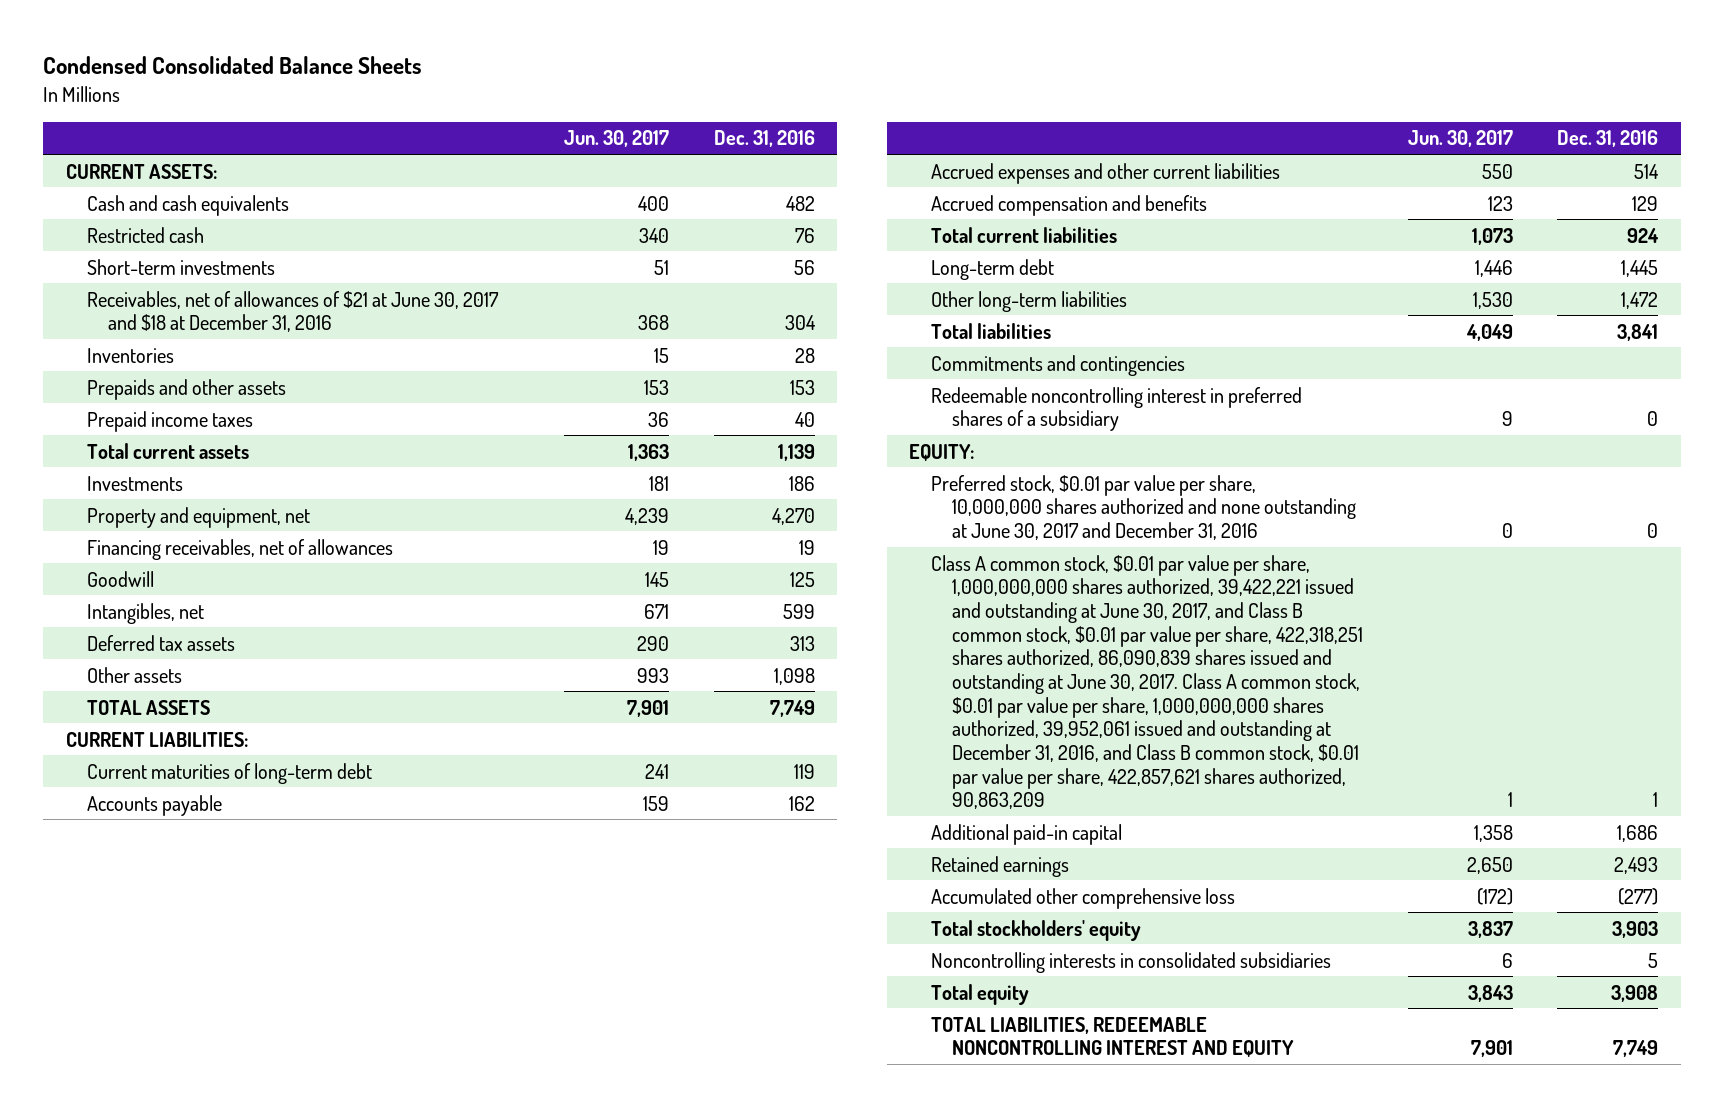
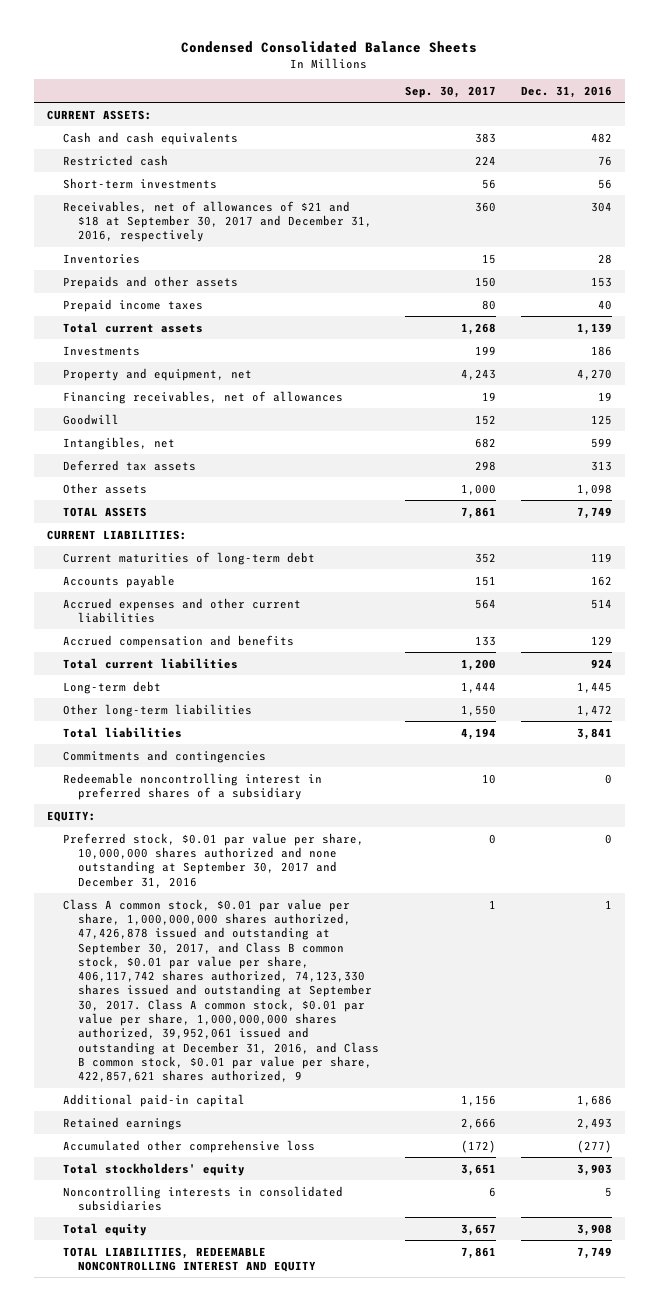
- | Jun. 30, 2017 | Dec. 31, 2016
+ | Sep. 30, 2017 | Dec. 31, 2016
- Receivables, net of allowances of $21 at June 30, 2017 and $18 at December 31, 2016 | 368 | 304
+ Receivables, net of allowances of $21 and $18 at September 30, 2017 and December 31, 2016, respectively | 360 | 304
- Preferred stock, $0.01 par value per share, 10,000,000 shares authorized and none outstanding at June 30, 2017 and December 31, 2016 | 0 | 0
- Class A common stock, $0.01 par value per share, 1,000,000,000 shares authorized, 39,422,221 issued and outstanding at June 30, 2017, and Class B common stock, $0.01 par value per share, 422,318,251 shares authorized, 86,090,839 shares issued and outstanding at June 30, 2017. Class A common stock, $0.01 par value per share, 1,000,000,000 shares authorized, 39,952,061 issued and outstanding at December 31, 2016, and Class B common stock, $0.01 par value per share, 422,857,621 shares authorized, 90,863,209 | 1 | 1
+ Preferred stock, $0.01 par value per share, 10,000,000 shares authorized and none outstanding at September 30, 2017 and December 31, 2016 | 0 | 0
+ Class A common stock, $0.01 par value per share, 1,000,000,000 shares authorized, 47,426,878 issued and outstanding at September 30, 2017, and Class B common stock, $0.01 par value per share, 406,117,742 shares authorized, 74,123,330 shares issued and outstanding at September 30, 2017. Class A common stock, $0.01 par value per share, 1,000,000,000 shares authorized, 39,952,061 issued and outstanding at December 31, 2016, and Class B common stock, $0.01 par value per share, 422,857,621 shares authorized, 9 | 1 | 1

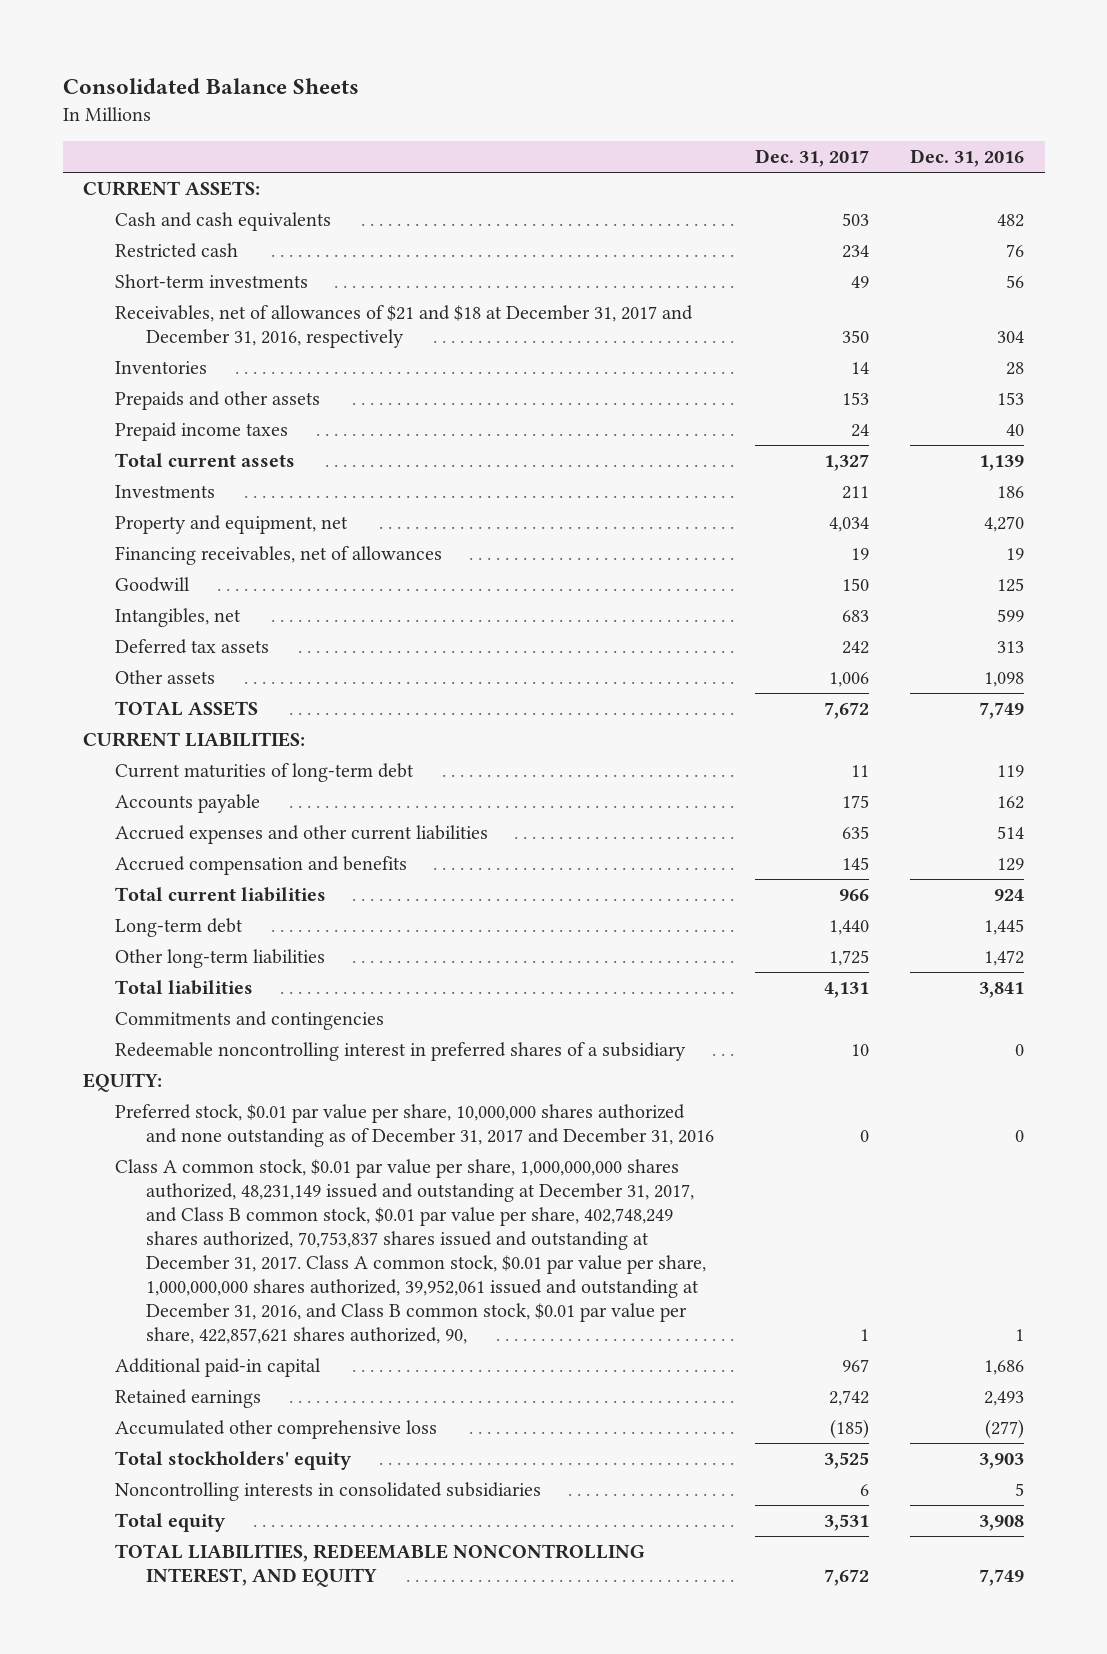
- Condensed Consolidated Balance Sheets
+ Consolidated Balance Sheets
- | Sep. 30, 2017 | Dec. 31, 2016
+ | Dec. 31, 2017 | Dec. 31, 2016
- Receivables, net of allowances of $21 and $18 at September 30, 2017 and December 31, 2016, respectively | 360 | 304
+ Receivables, net of allowances of $21 and $18 at December 31, 2017 and December 31, 2016, respectively | 350 | 304
- Preferred stock, $0.01 par value per share, 10,000,000 shares authorized and none outstanding at September 30, 2017 and December 31, 2016 | 0 | 0
- Class A common stock, $0.01 par value per share, 1,000,000,000 shares authorized, 47,426,878 issued and outstanding at September 30, 2017, and Class B common stock, $0.01 par value per share, 406,117,742 shares authorized, 74,123,330 shares issued and outstanding at September 30, 2017. Class A common stock, $0.01 par value per share, 1,000,000,000 shares authorized, 39,952,061 issued and outstanding at December 31, 2016, and Class B common stock, $0.01 par value per share, 422,857,621 shares authorized, 9 | 1 | 1
+ Preferred stock, $0.01 par value per share, 10,000,000 shares authorized and none outstanding as of December 31, 2017 and December 31, 2016 | 0 | 0
+ Class A common stock, $0.01 par value per share, 1,000,000,000 shares authorized, 48,231,149 issued and outstanding at December 31, 2017, and Class B common stock, $0.01 par value per share, 402,748,249 shares authorized, 70,753,837 shares issued and outstanding at December 31, 2017. Class A common stock, $0.01 par value per share, 1,000,000,000 shares authorized, 39,952,061 issued and outstanding at December 31, 2016, and Class B common stock, $0.01 par value per share, 422,857,621 shares authorized, 90, | 1 | 1
- TOTAL LIABILITIES, REDEEMABLE NONCONTROLLING INTEREST AND EQUITY | 7,861 | 7,749
+ TOTAL LIABILITIES, REDEEMABLE NONCONTROLLING INTEREST, AND EQUITY | 7,672 | 7,749

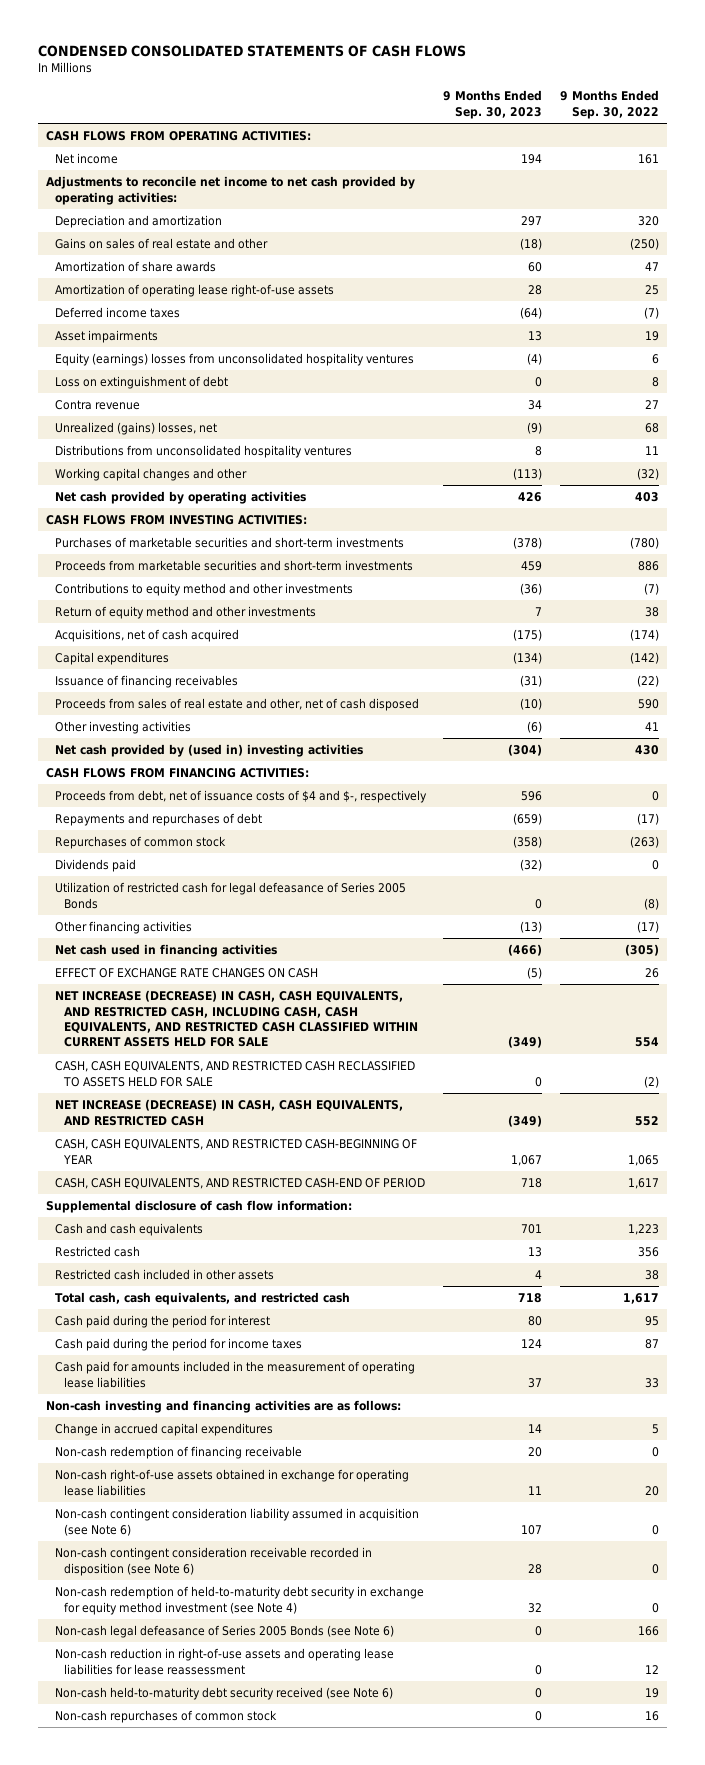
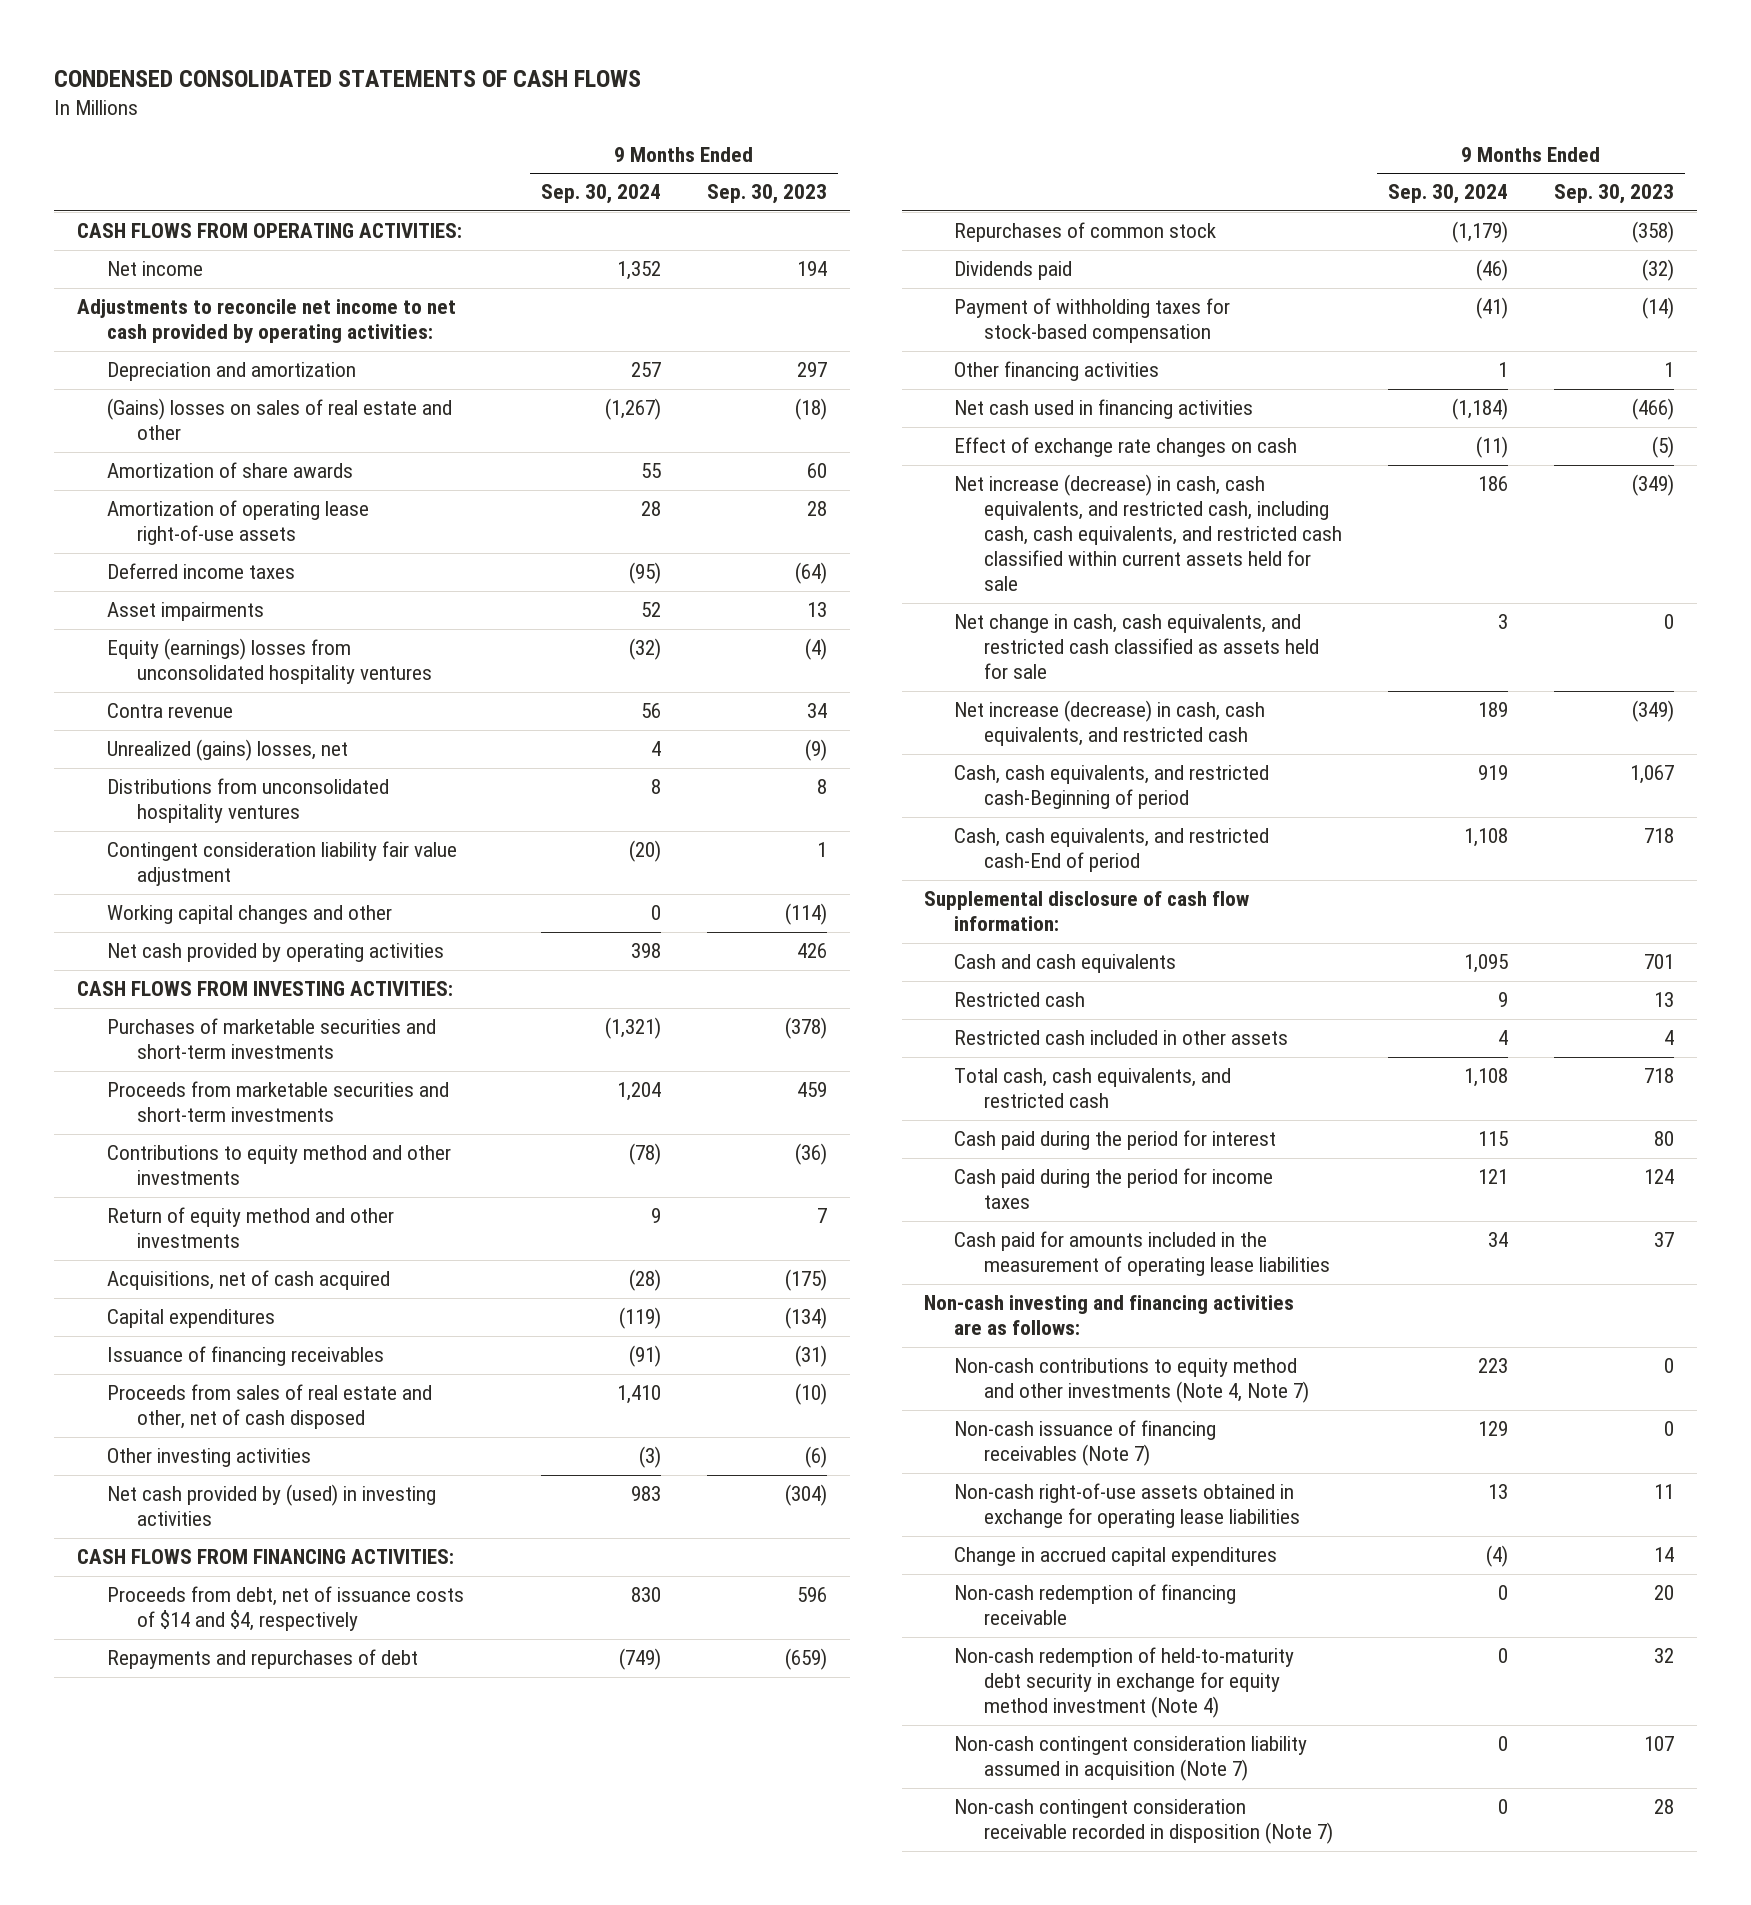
- | 9 Months Ended Sep. 30, 2023 | 9 Months Ended Sep. 30, 2022
+ | 9 Months Ended Sep. 30, 2024 | 9 Months Ended Sep. 30, 2023
- Gains on sales of real estate and other | (18) | (250)
+ (Gains) losses on sales of real estate and other | (1,267) | (18)
- Loss on extinguishment of debt | 0 | 8
- Working capital changes and other | (113) | (32)
+ Contingent consideration liability fair value adjustment | (20) | 1
+ Working capital changes and other | 0 | (114)
- Net cash provided by (used in) investing activities | (304) | 430
+ Net cash provided by (used) in investing activities | 983 | (304)
- Proceeds from debt, net of issuance costs of $4 and $-, respectively | 596 | 0
+ Proceeds from debt, net of issuance costs of $14 and $4, respectively | 830 | 596
- Utilization of restricted cash for legal defeasance of Series 2005 Bonds | 0 | (8)
- Other financing activities | (13) | (17)
+ Payment of withholding taxes for stock-based compensation | (41) | (14)
+ Other financing activities | 1 | 1
- EFFECT OF EXCHANGE RATE CHANGES ON CASH | (5) | 26
- NET INCREASE (DECREASE) IN CASH, CASH EQUIVALENTS, AND RESTRICTED CASH, INCLUDING CASH, CASH EQUIVALENTS, AND RESTRICTED CASH CLASSIFIED WITHIN CURRENT ASSETS HELD FOR SALE | (349) | 554
- CASH, CASH EQUIVALENTS, AND RESTRICTED CASH RECLASSIFIED TO ASSETS HELD FOR SALE | 0 | (2)
- NET INCREASE (DECREASE) IN CASH, CASH EQUIVALENTS, AND RESTRICTED CASH | (349) | 552
- CASH, CASH EQUIVALENTS, AND RESTRICTED CASH-BEGINNING OF YEAR | 1,067 | 1,065
- CASH, CASH EQUIVALENTS, AND RESTRICTED CASH-END OF PERIOD | 718 | 1,617
+ Effect of exchange rate changes on cash | (11) | (5)
+ Net increase (decrease) in cash, cash equivalents, and restricted cash, including cash, cash equivalents, and restricted cash classified within current assets held for sale | 186 | (349)
+ Net change in cash, cash equivalents, and restricted cash classified as assets held for sale | 3 | 0
+ Net increase (decrease) in cash, cash equivalents, and restricted cash | 189 | (349)
+ Cash, cash equivalents, and restricted cash-Beginning of period | 919 | 1,067
+ Cash, cash equivalents, and restricted cash-End of period | 1,108 | 718
+ Non-cash contributions to equity method and other investments (Note 4, Note 7) | 223 | 0
+ Non-cash issuance of financing receivables (Note 7) | 129 | 0
moved up: Non-cash right-of-use assets obtained in exchange for operating lease liabilities | 13 | 11
- Non-cash contingent consideration liability assumed in acquisition (see Note 6) | 107 | 0
- Non-cash contingent consideration receivable recorded in disposition (see Note 6) | 28 | 0
- Non-cash redemption of held-to-maturity debt security in exchange for equity method investment (see Note 4) | 32 | 0
- Non-cash legal defeasance of Series 2005 Bonds (see Note 6) | 0 | 166
- Non-cash reduction in right-of-use assets and operating lease liabilities for lease reassessment | 0 | 12
- Non-cash held-to-maturity debt security received (see Note 6) | 0 | 19
- Non-cash repurchases of common stock | 0 | 16
+ Non-cash redemption of held-to-maturity debt security in exchange for equity method investment (Note 4) | 0 | 32
+ Non-cash contingent consideration liability assumed in acquisition (Note 7) | 0 | 107
+ Non-cash contingent consideration receivable recorded in disposition (Note 7) | 0 | 28

